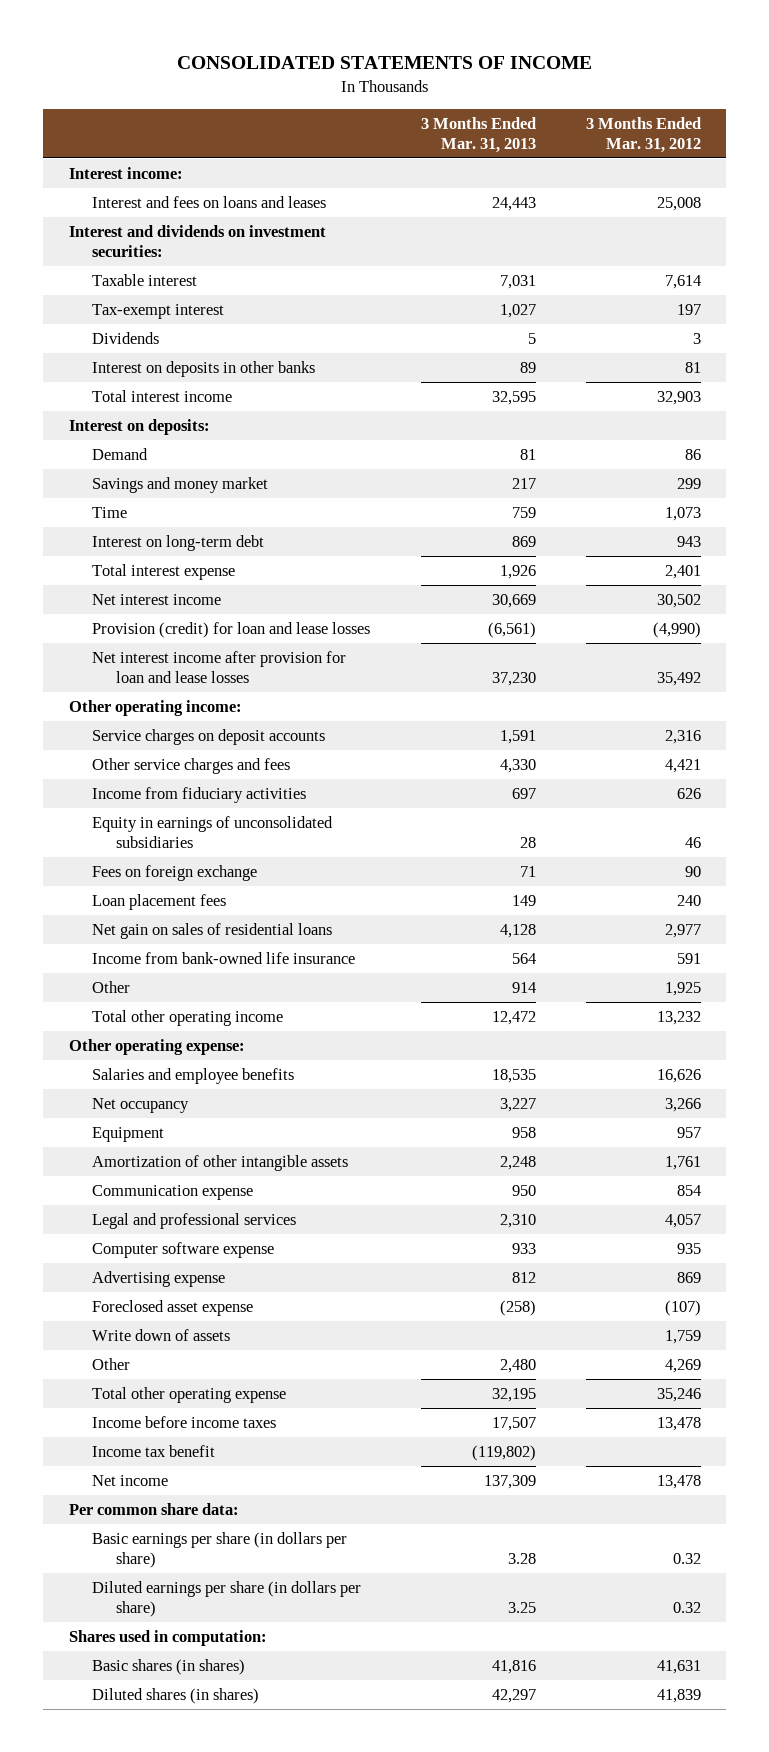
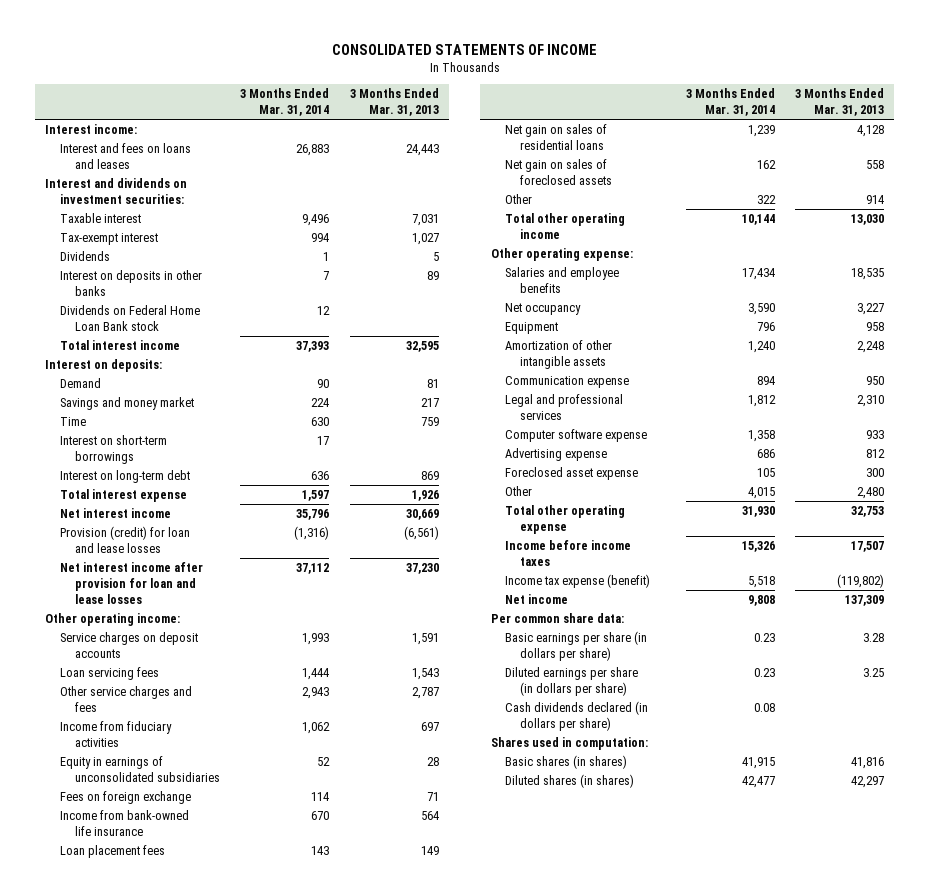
- | 3 Months Ended Mar. 31, 2013 | 3 Months Ended Mar. 31, 2012
+ | 3 Months Ended Mar. 31, 2014 | 3 Months Ended Mar. 31, 2013
+ Dividends on Federal Home Loan Bank stock | 12 |
+ Interest on short-term borrowings | 17 |
- Other service charges and fees | 4,330 | 4,421
+ Loan servicing fees | 1,444 | 1,543
+ Other service charges and fees | 2,943 | 2,787
moved up: Income from bank-owned life insurance | 670 | 564
+ Net gain on sales of foreclosed assets | 162 | 558
- Total other operating income | 12,472 | 13,232
+ Total other operating income | 10,144 | 13,030
- Foreclosed asset expense | (258) | (107)
- Write down of assets | | 1,759
+ Foreclosed asset expense | 105 | 300
- Total other operating expense | 32,195 | 35,246
+ Total other operating expense | 31,930 | 32,753
- Income tax benefit | (119,802) |
+ Income tax expense (benefit) | 5,518 | (119,802)
+ Cash dividends declared (in dollars per share) | 0.08 |

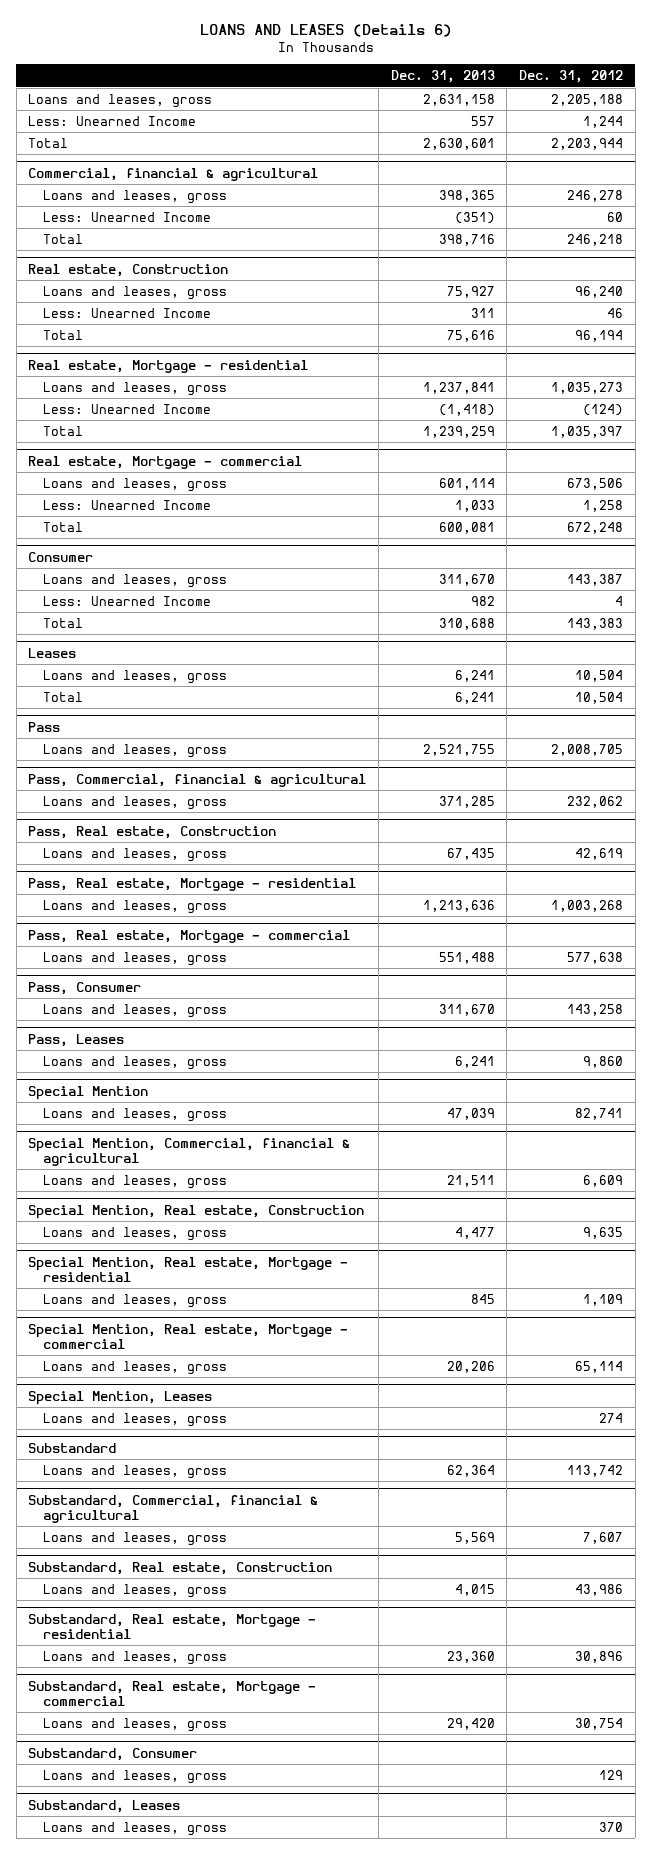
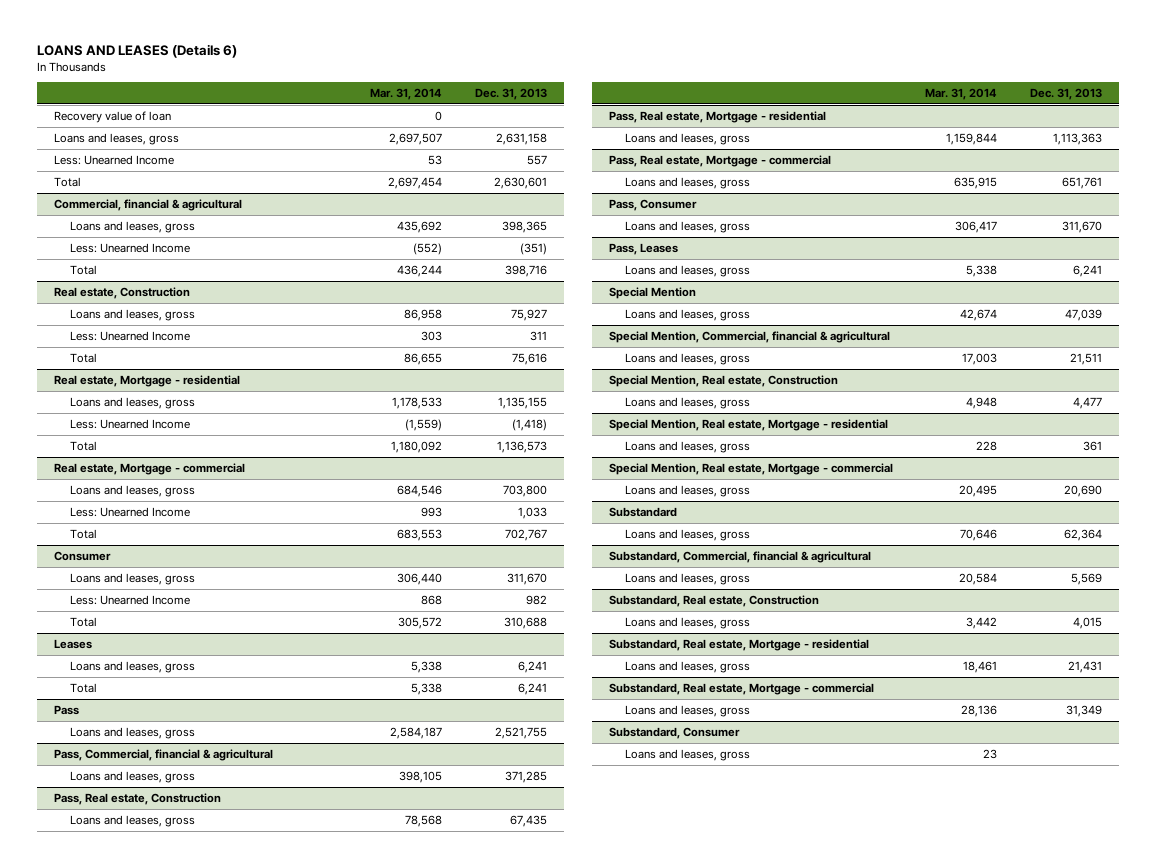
- | Dec. 31, 2013 | Dec. 31, 2012
+ | Mar. 31, 2014 | Dec. 31, 2013
+ Recovery value of loan | 0 |
@ Real estate, Mortgage - residential
- Loans and leases, gross | 1,237,841 | 1,035,273
+ Loans and leases, gross | 1,178,533 | 1,135,155
- Total | 1,239,259 | 1,035,397
+ Total | 1,180,092 | 1,136,573
@ Real estate, Mortgage - commercial
- Loans and leases, gross | 601,114 | 673,506
+ Loans and leases, gross | 684,546 | 703,800
- Total | 600,081 | 672,248
+ Total | 683,553 | 702,767
@ Pass, Real estate, Mortgage - residential
- Loans and leases, gross | 1,213,636 | 1,003,268
+ Loans and leases, gross | 1,159,844 | 1,113,363
@ Pass, Real estate, Mortgage - commercial
- Loans and leases, gross | 551,488 | 577,638
+ Loans and leases, gross | 635,915 | 651,761
@ Special Mention, Real estate, Mortgage - residential
- Loans and leases, gross | 845 | 1,109
+ Loans and leases, gross | 228 | 361
@ Special Mention, Real estate, Mortgage - commercial
- Loans and leases, gross | 20,206 | 65,114
- Special Mention, Leases
- Loans and leases, gross | | 274
@ Special Mention, Real estate, Mortgage - commercial
+ Loans and leases, gross | 20,495 | 20,690
@ Substandard, Real estate, Mortgage - residential
- Loans and leases, gross | 23,360 | 30,896
+ Loans and leases, gross | 18,461 | 21,431
@ Substandard, Real estate, Mortgage - commercial
- Loans and leases, gross | 29,420 | 30,754
+ Loans and leases, gross | 28,136 | 31,349
- Substandard, Leases
- Loans and leases, gross | | 370

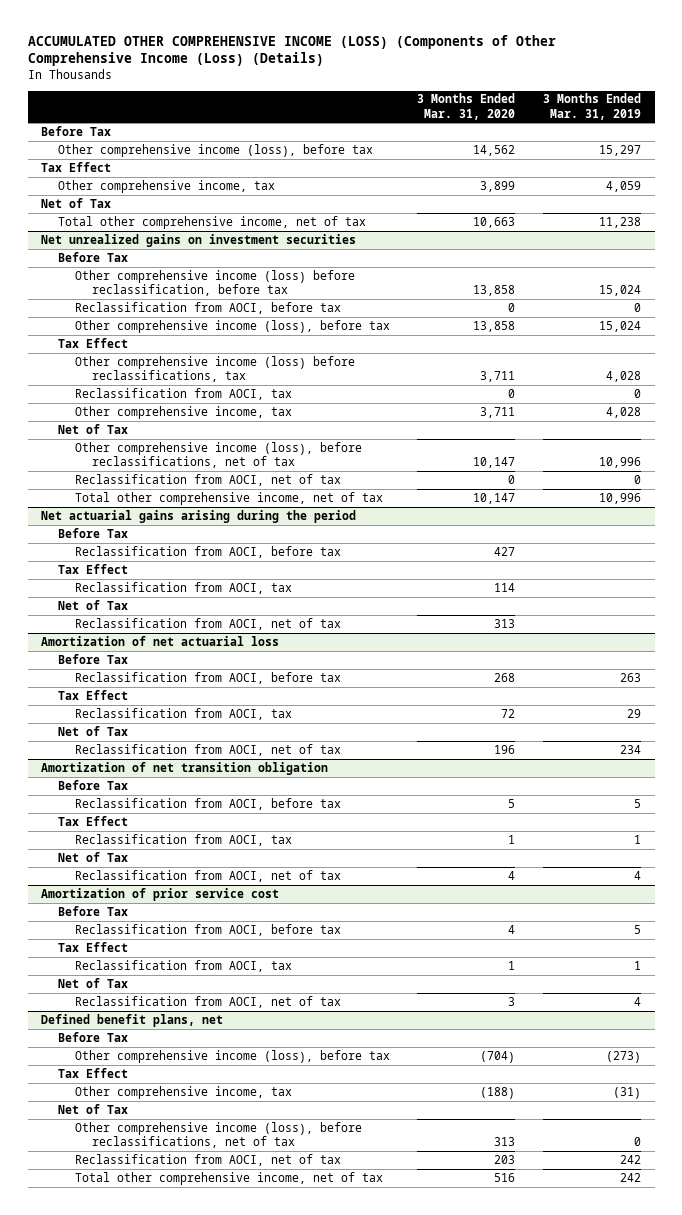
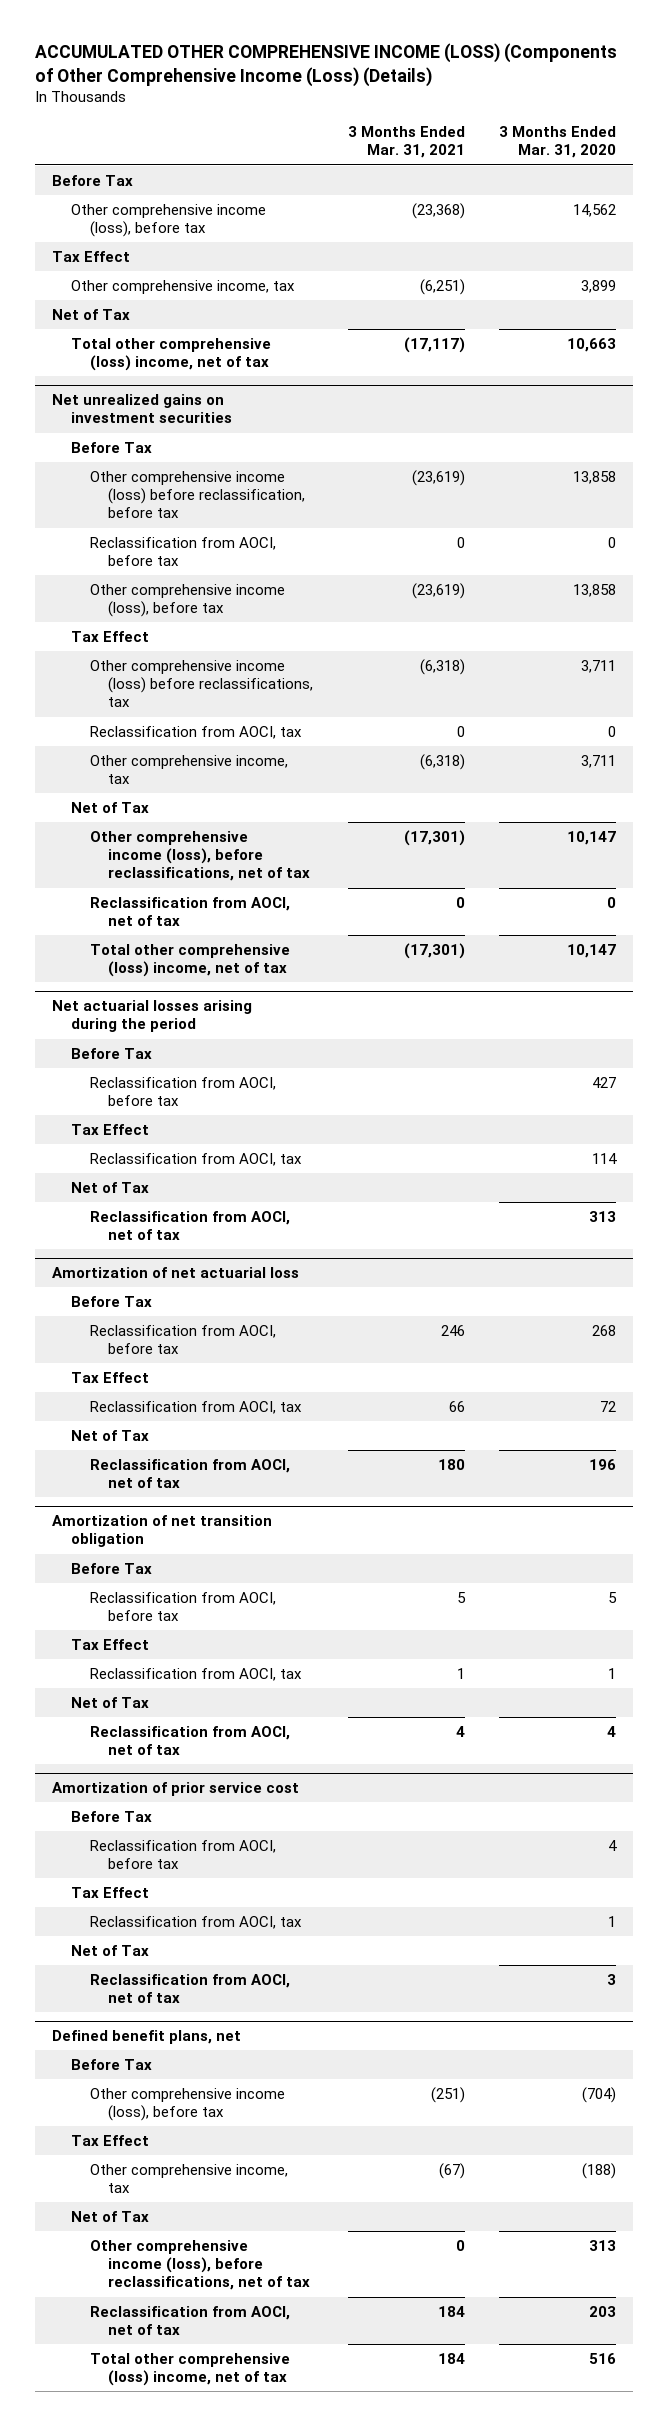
- | 3 Months Ended Mar. 31, 2020 | 3 Months Ended Mar. 31, 2019
+ | 3 Months Ended Mar. 31, 2021 | 3 Months Ended Mar. 31, 2020
- Total other comprehensive income, net of tax | 10,663 | 11,238
+ Total other comprehensive (loss) income, net of tax | (17,117) | 10,663
@ Net unrealized gains on investment securities
- Total other comprehensive income, net of tax | 10,147 | 10,996
- Net actuarial gains arising during the period
@ Net unrealized gains on investment securities
+ Total other comprehensive (loss) income, net of tax | (17,301) | 10,147
+ Net actuarial losses arising during the period
@ Defined benefit plans, net
- Total other comprehensive income, net of tax | 516 | 242
+ Total other comprehensive (loss) income, net of tax | 184 | 516

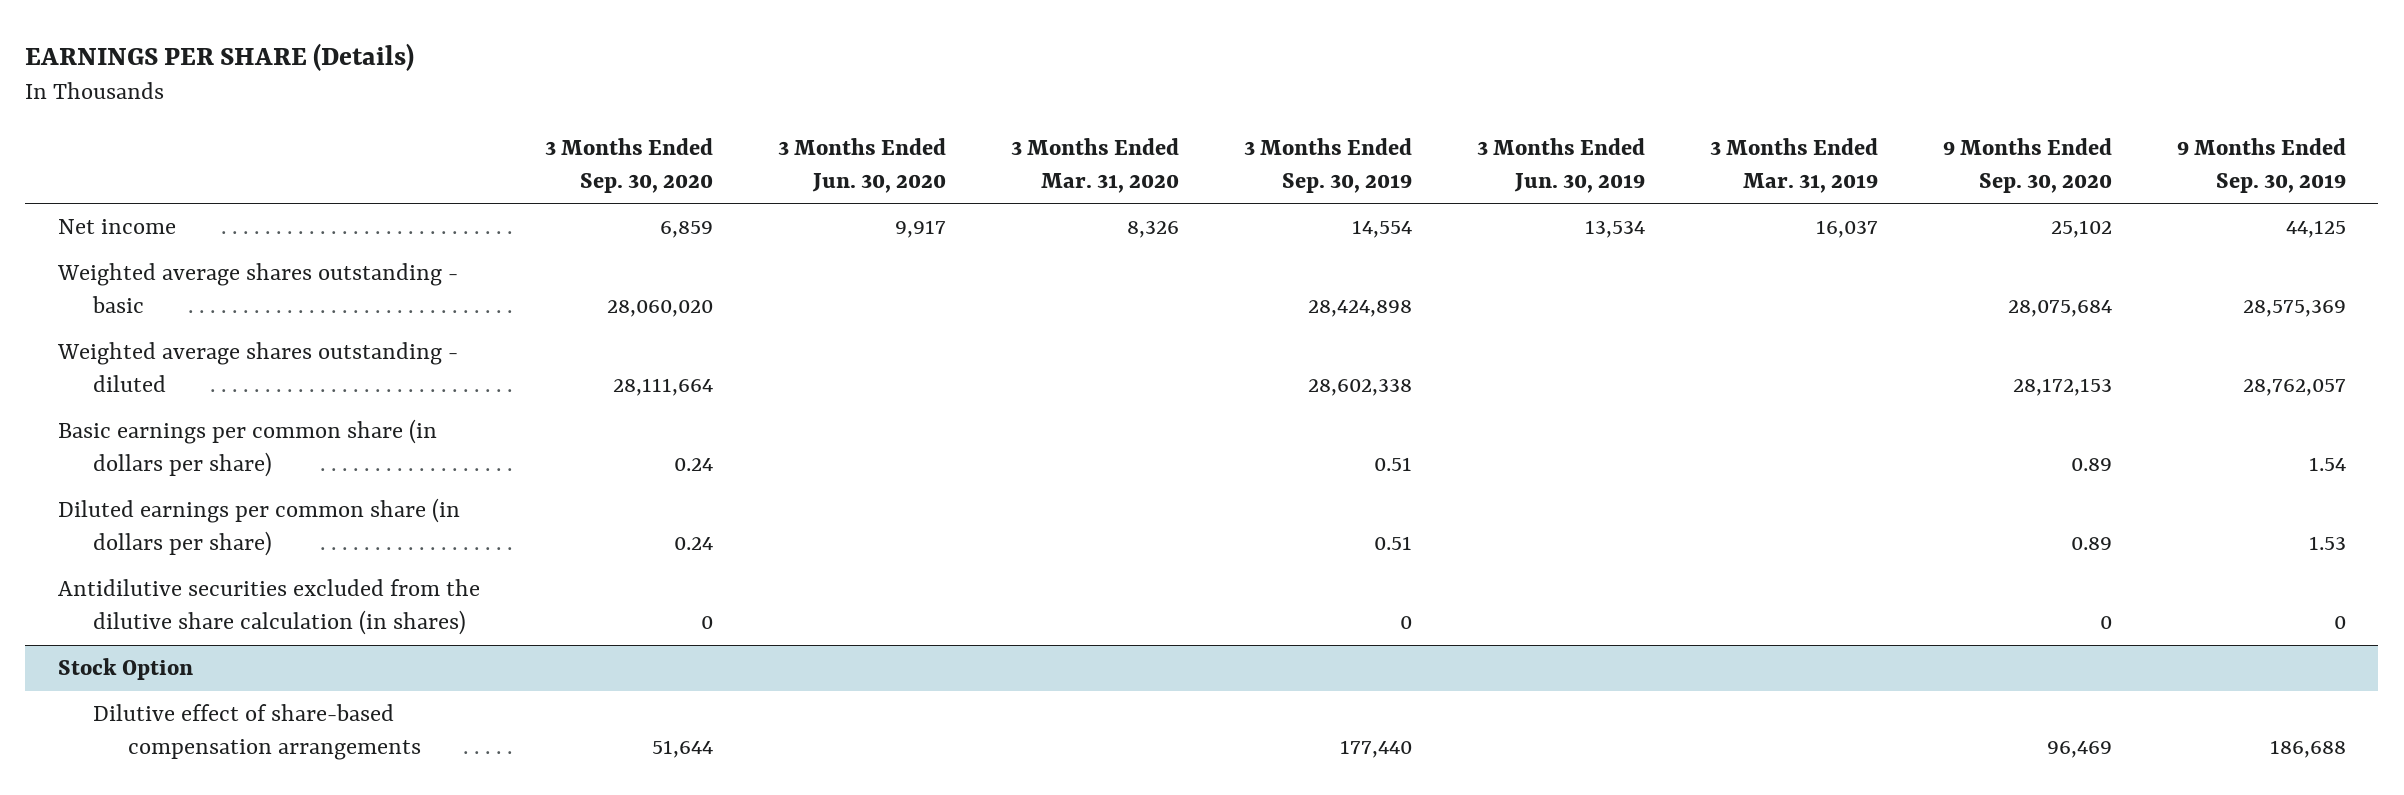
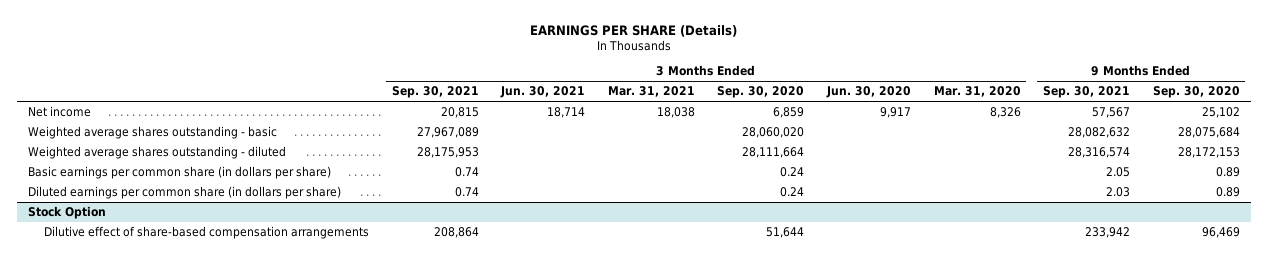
- | 3 Months Ended Sep. 30, 2020 | 3 Months Ended Jun. 30, 2020 | 3 Months Ended Mar. 31, 2020 | 3 Months Ended Sep. 30, 2019 | 3 Months Ended Jun. 30, 2019 | 3 Months Ended Mar. 31, 2019 | 9 Months Ended Sep. 30, 2020 | 9 Months Ended Sep. 30, 2019
+ | 3 Months Ended Sep. 30, 2021 | 3 Months Ended Jun. 30, 2021 | 3 Months Ended Mar. 31, 2021 | 3 Months Ended Sep. 30, 2020 | 3 Months Ended Jun. 30, 2020 | 3 Months Ended Mar. 31, 2020 | 9 Months Ended Sep. 30, 2021 | 9 Months Ended Sep. 30, 2020
- Antidilutive securities excluded from the dilutive share calculation (in shares) | 0 | | | 0 | | | 0 | 0

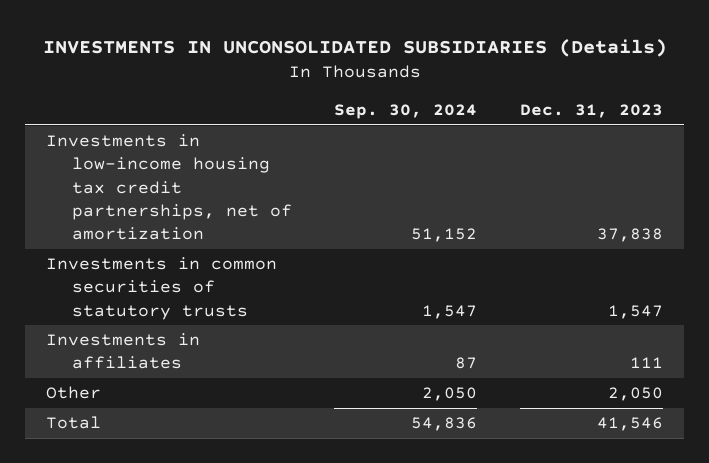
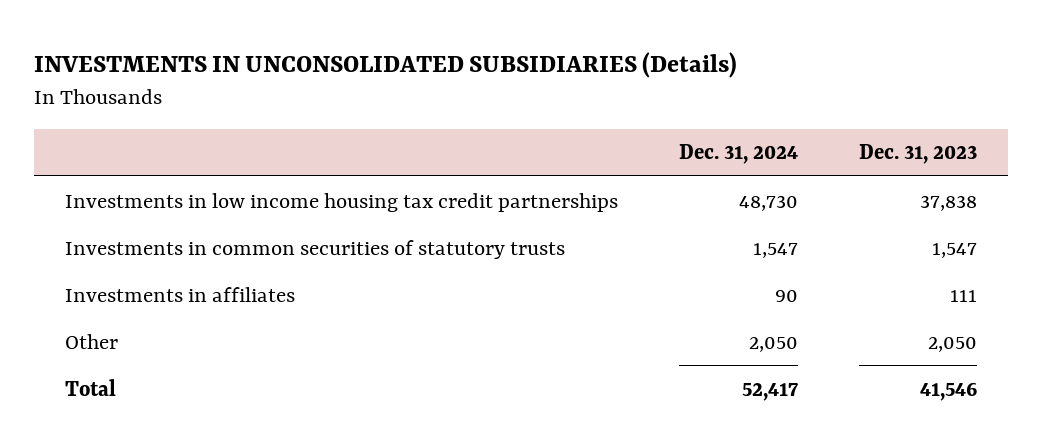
- | Sep. 30, 2024 | Dec. 31, 2023
+ | Dec. 31, 2024 | Dec. 31, 2023
- Investments in low-income housing tax credit partnerships, net of amortization | 51,152 | 37,838
+ Investments in low income housing tax credit partnerships | 48,730 | 37,838

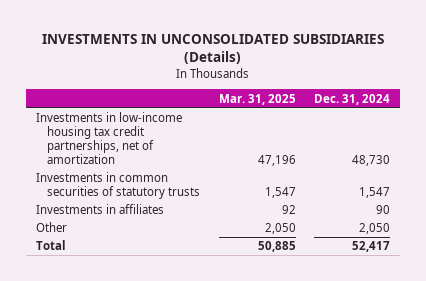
- | Dec. 31, 2024 | Dec. 31, 2023
+ | Mar. 31, 2025 | Dec. 31, 2024
- Investments in low income housing tax credit partnerships | 48,730 | 37,838
+ Investments in low-income housing tax credit partnerships, net of amortization | 47,196 | 48,730

